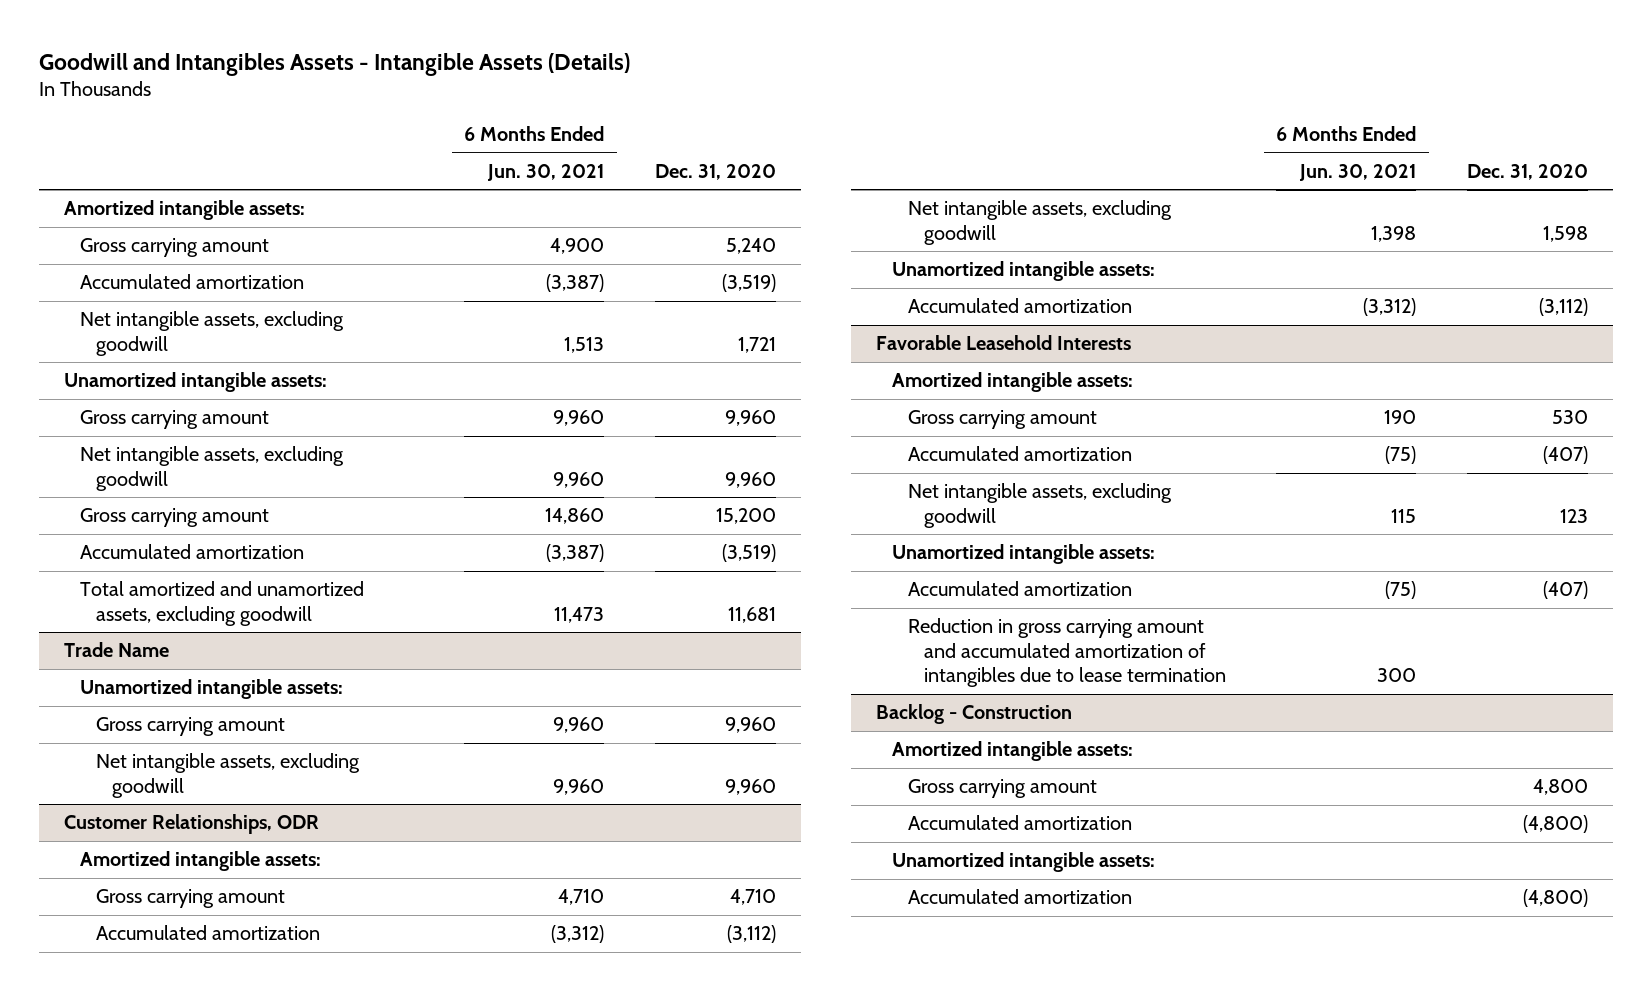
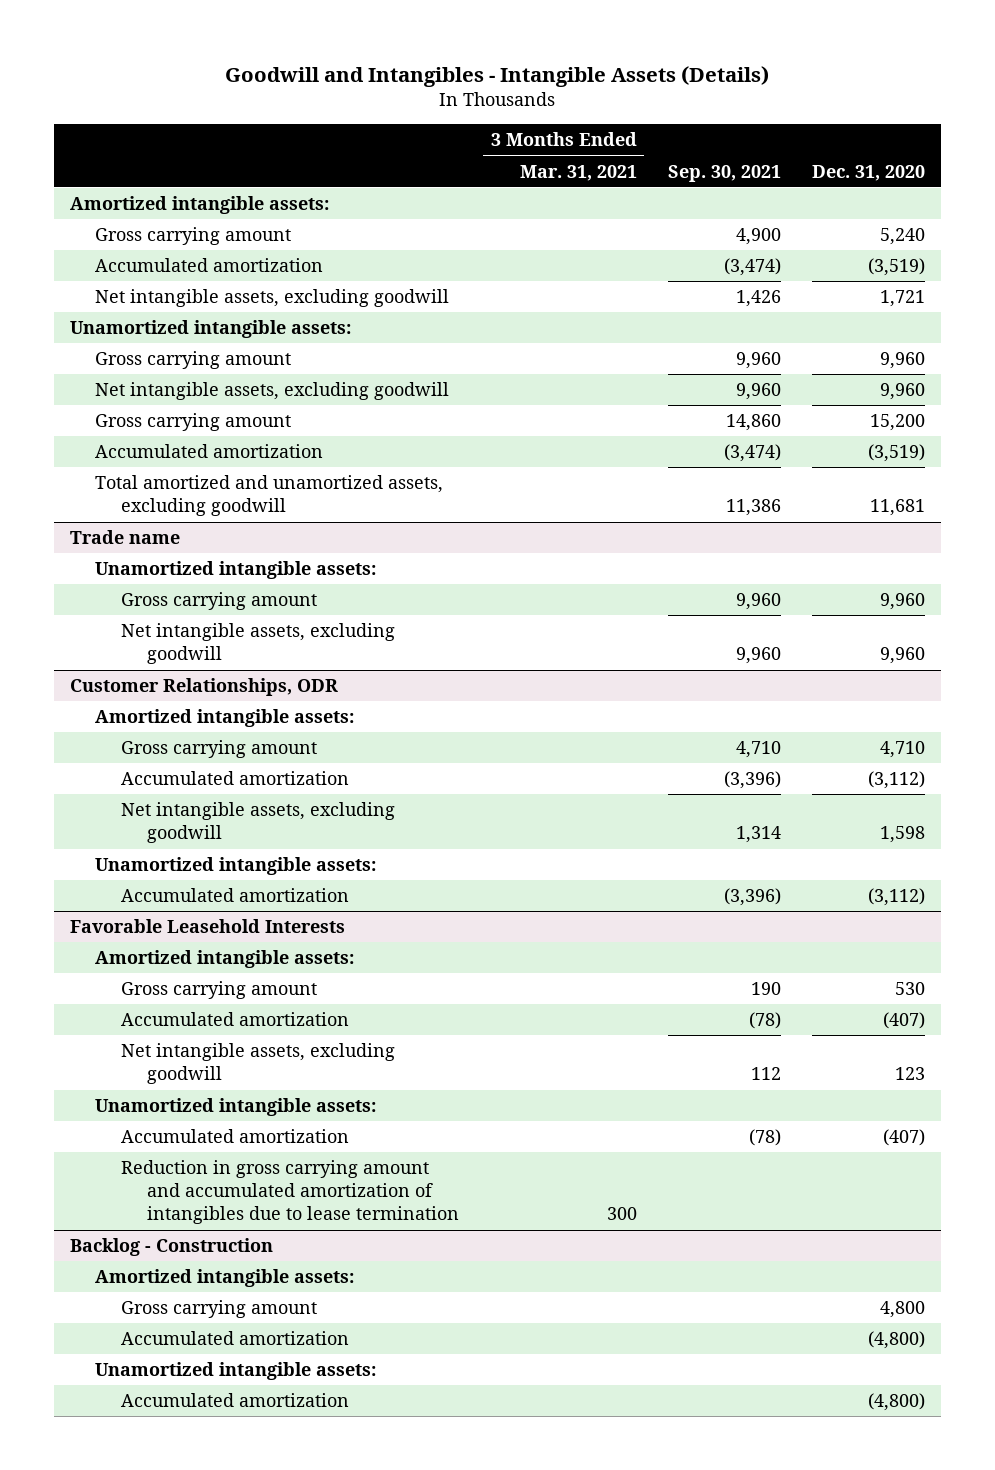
- Goodwill and Intangibles Assets - Intangible Assets (Details)
+ Goodwill and Intangibles - Intangible Assets (Details)
- | 6 Months Ended Jun. 30, 2021 | Dec. 31, 2020
+ | 3 Months Ended Mar. 31, 2021 | Sep. 30, 2021 | Dec. 31, 2020
- Trade Name
+ Trade name

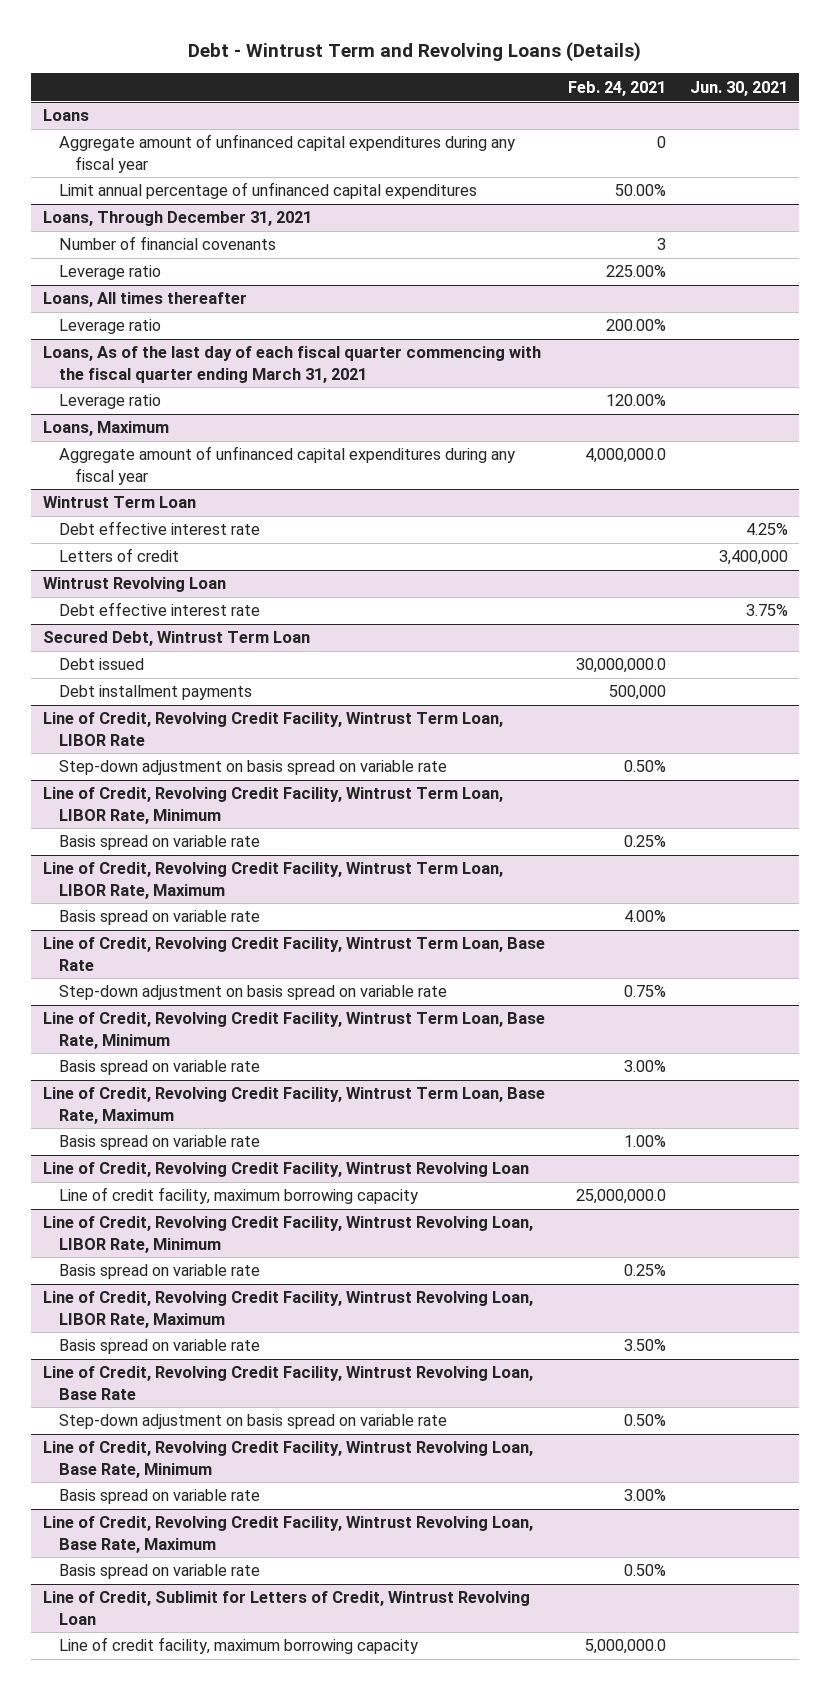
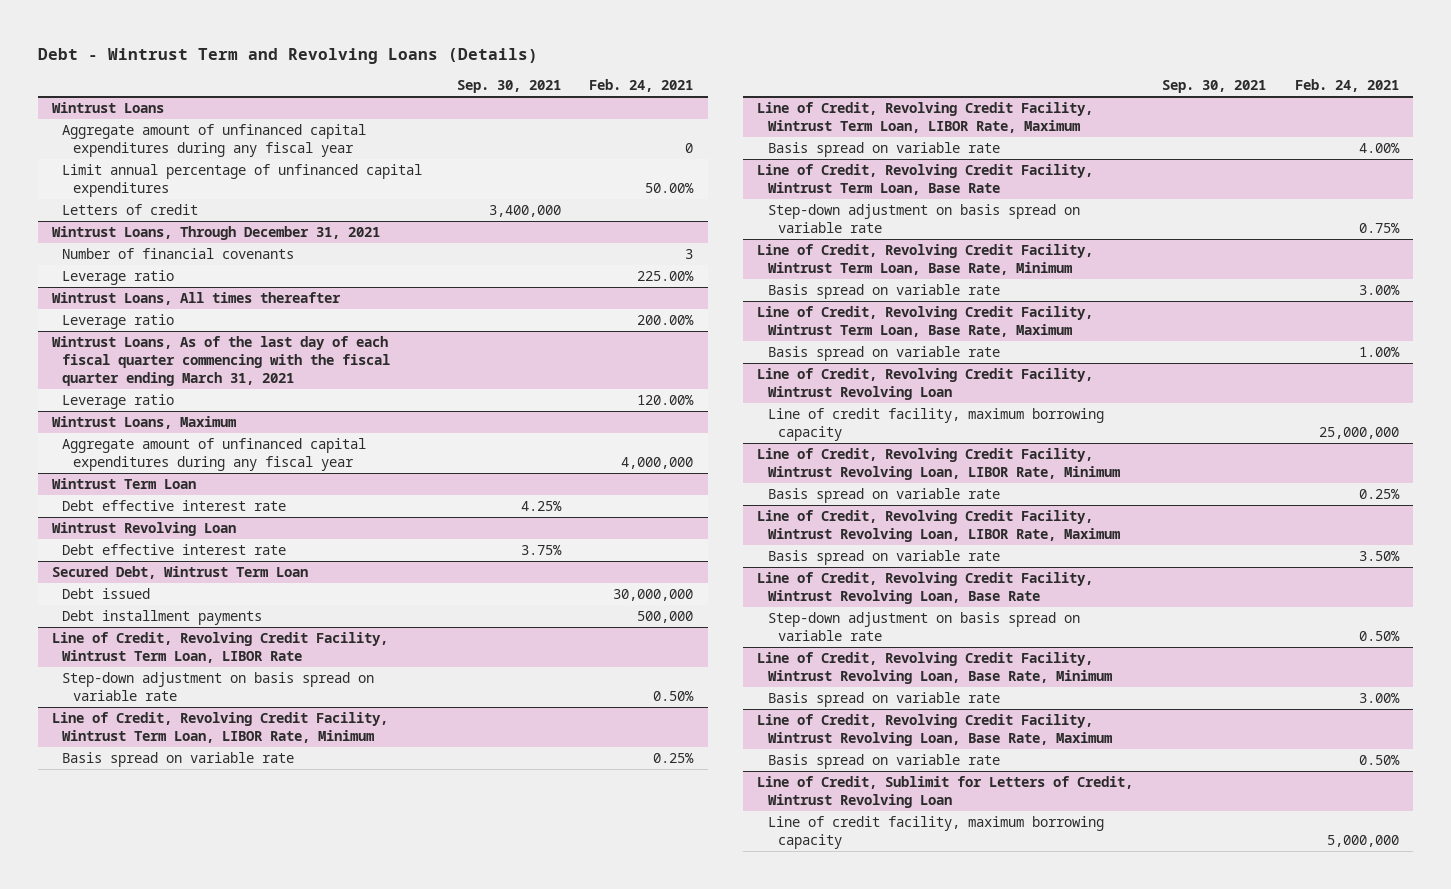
- | Feb. 24, 2021 | Jun. 30, 2021
+ | Sep. 30, 2021 | Feb. 24, 2021
- Loans
+ Wintrust Loans
- Loans, Through December 31, 2021
+ Letters of credit | 3,400,000 |
+ Wintrust Loans, Through December 31, 2021
- Loans, All times thereafter
+ Wintrust Loans, All times thereafter
- Loans, As of the last day of each fiscal quarter commencing with the fiscal quarter ending March 31, 2021
+ Wintrust Loans, As of the last day of each fiscal quarter commencing with the fiscal quarter ending March 31, 2021
- Loans, Maximum
- Aggregate amount of unfinanced capital expenditures during any fiscal year | 4,000,000.0 |
+ Wintrust Loans, Maximum
+ Aggregate amount of unfinanced capital expenditures during any fiscal year | | 4,000,000
@ Wintrust Term Loan
- Letters of credit | | 3,400,000
@ Secured Debt, Wintrust Term Loan
- Debt issued | 30,000,000.0 |
+ Debt issued | | 30,000,000
@ Line of Credit, Revolving Credit Facility, Wintrust Revolving Loan
- Line of credit facility, maximum borrowing capacity | 25,000,000.0 |
+ Line of credit facility, maximum borrowing capacity | | 25,000,000
@ Line of Credit, Sublimit for Letters of Credit, Wintrust Revolving Loan
- Line of credit facility, maximum borrowing capacity | 5,000,000.0 |
+ Line of credit facility, maximum borrowing capacity | | 5,000,000

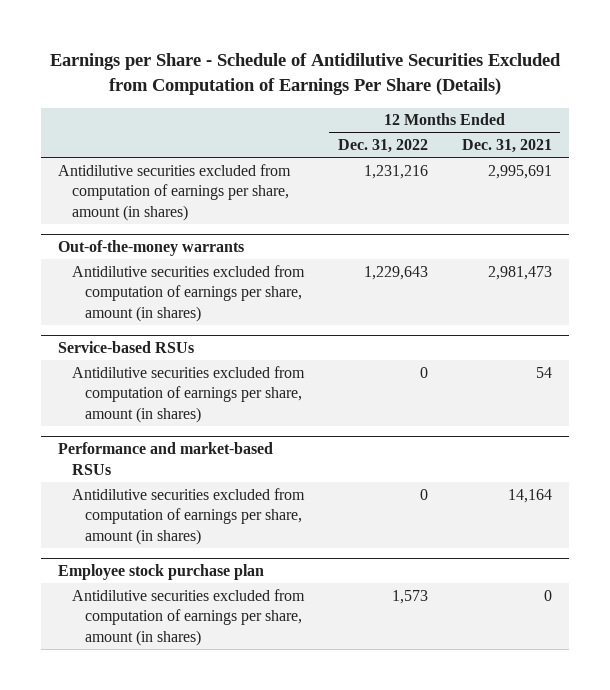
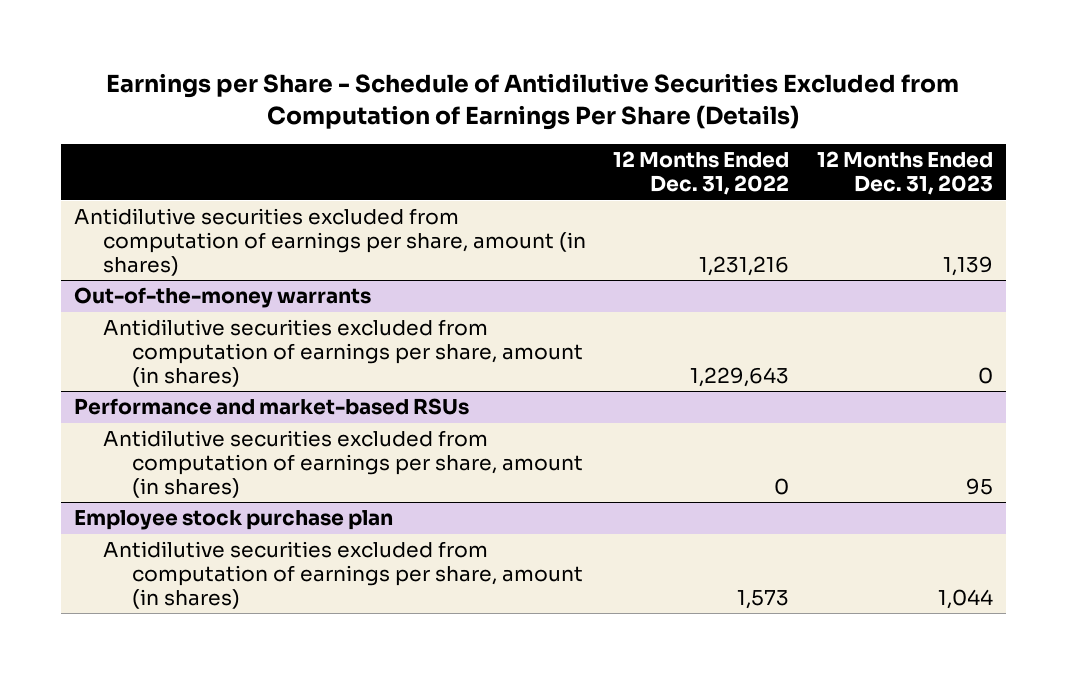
- | 12 Months Ended Dec. 31, 2022 | 12 Months Ended Dec. 31, 2021
+ | 12 Months Ended Dec. 31, 2022 | 12 Months Ended Dec. 31, 2023
- Service-based RSUs
- Antidilutive securities excluded from computation of earnings per share, amount (in shares) | 0 | 54

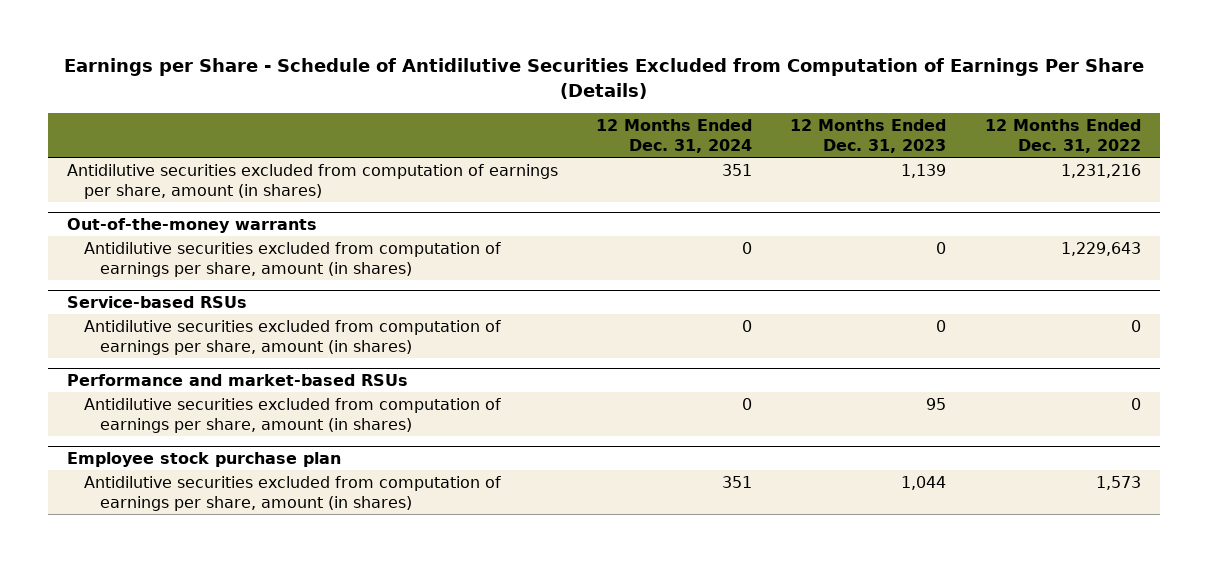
- | 12 Months Ended Dec. 31, 2022 | 12 Months Ended Dec. 31, 2023
+ | 12 Months Ended Dec. 31, 2024 | 12 Months Ended Dec. 31, 2023 | 12 Months Ended Dec. 31, 2022
+ Service-based RSUs
+ Antidilutive securities excluded from computation of earnings per share, amount (in shares) | 0 | 0 | 0

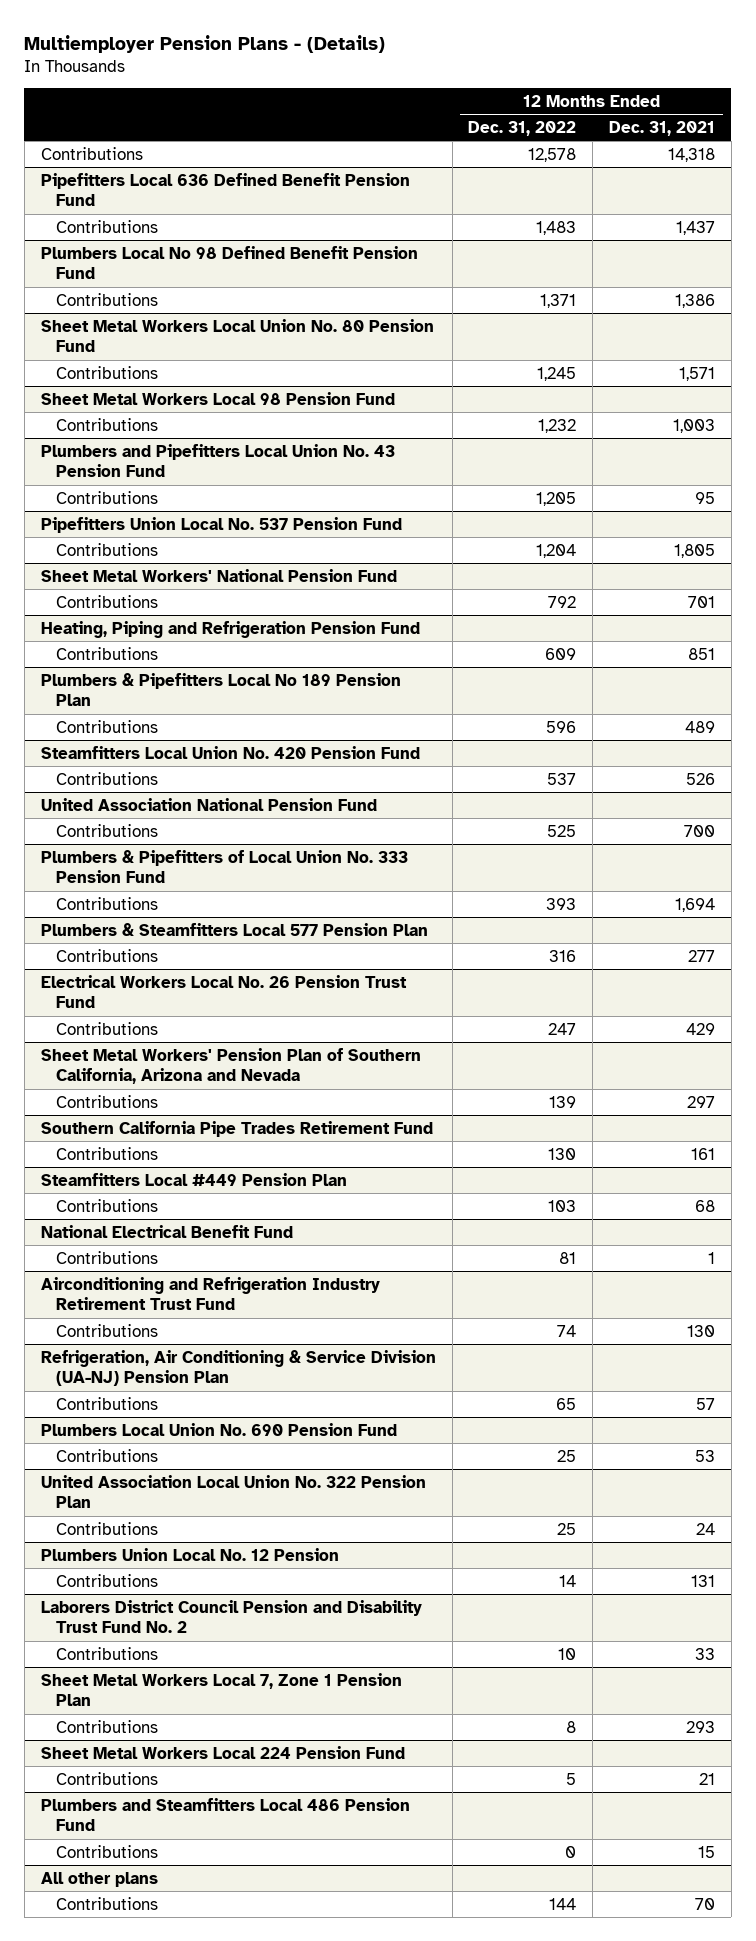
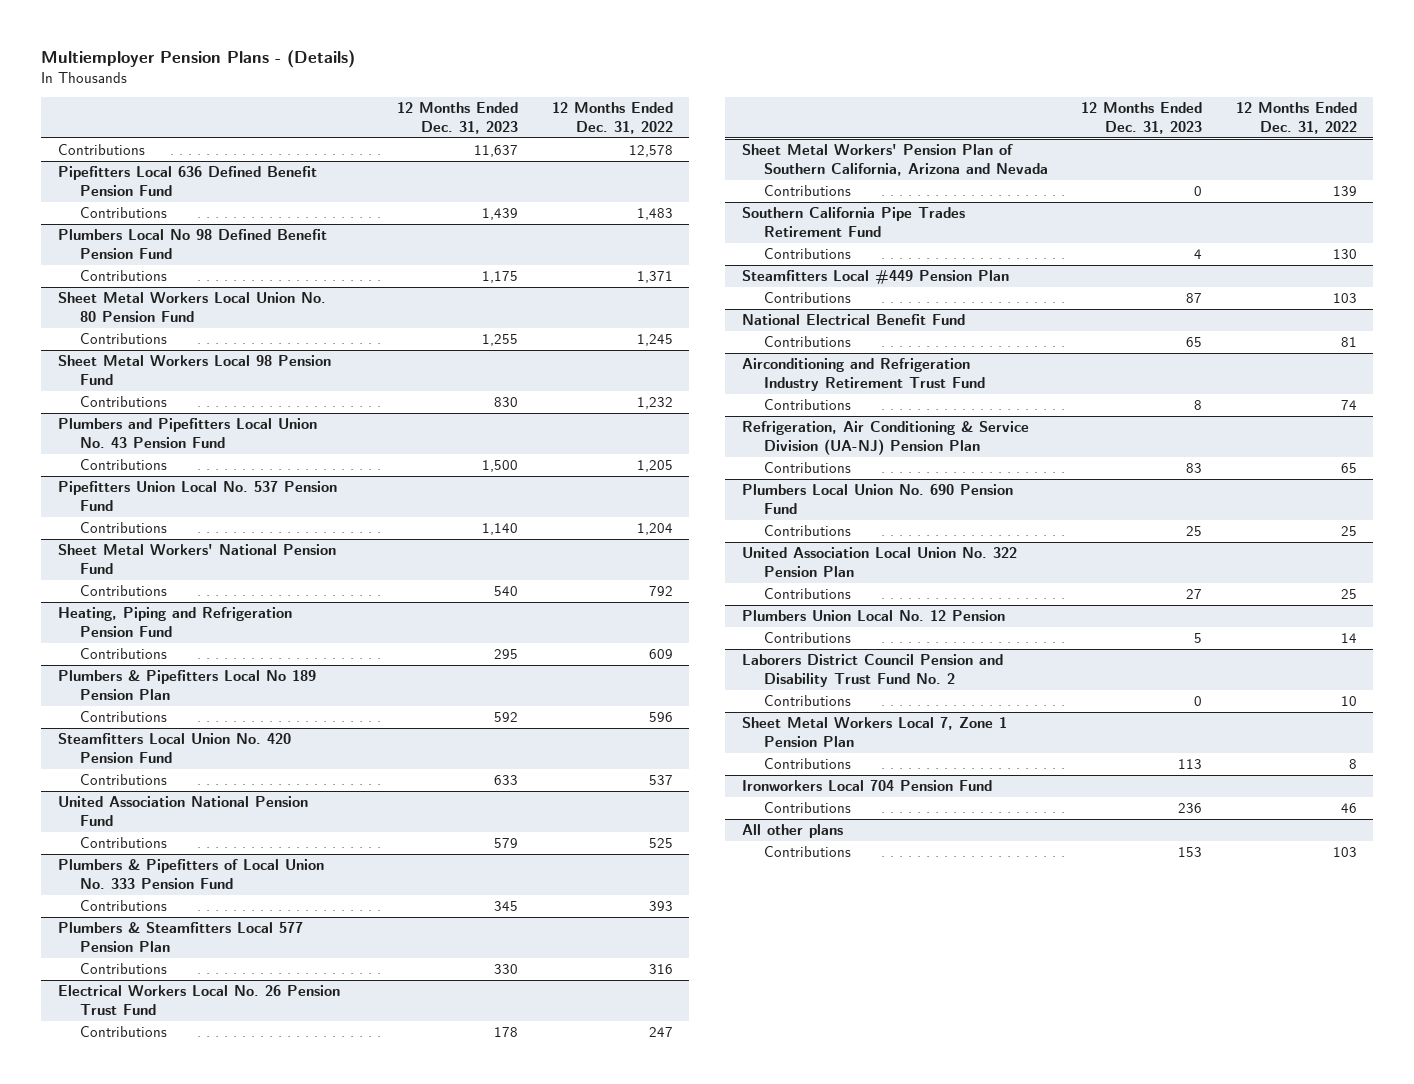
- | 12 Months Ended Dec. 31, 2022 | 12 Months Ended Dec. 31, 2021
+ | 12 Months Ended Dec. 31, 2023 | 12 Months Ended Dec. 31, 2022
- Sheet Metal Workers Local 224 Pension Fund
- Contributions | 5 | 21
- Plumbers and Steamfitters Local 486 Pension Fund
- Contributions | 0 | 15
+ Ironworkers Local 704 Pension Fund
+ Contributions | 236 | 46
@ All other plans
- Contributions | 144 | 70
+ Contributions | 153 | 103

